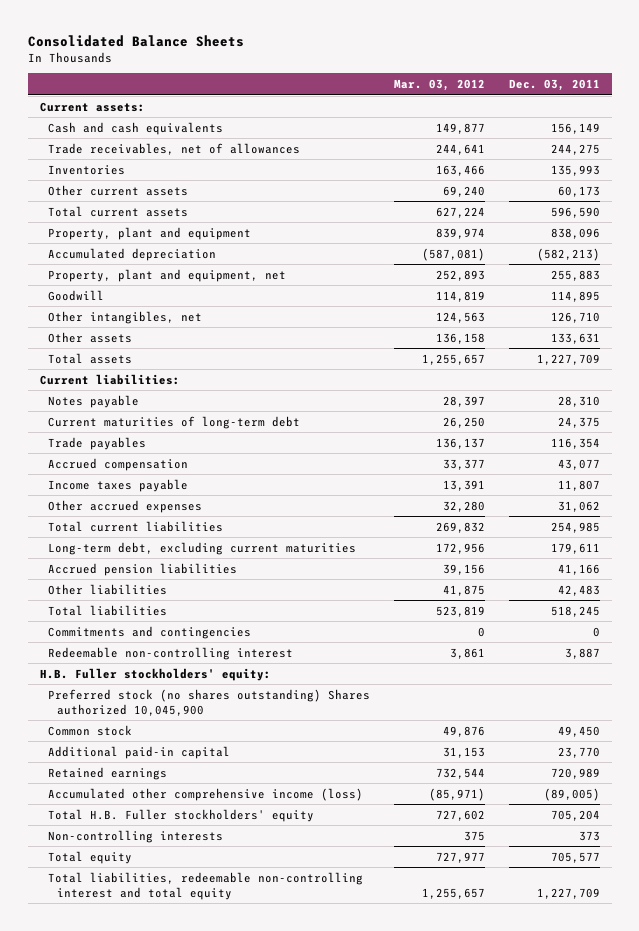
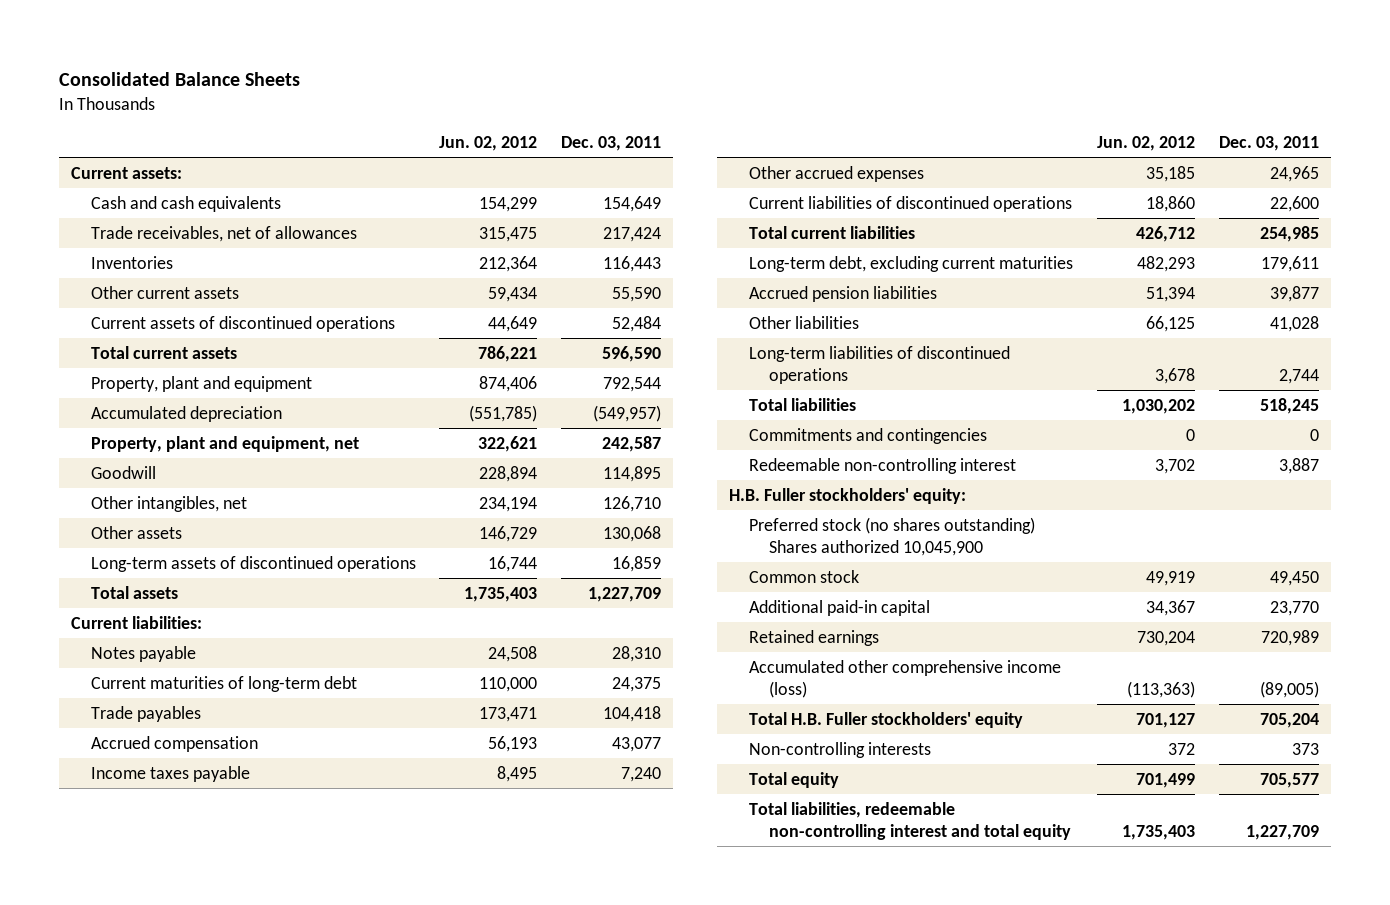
- | Mar. 03, 2012 | Dec. 03, 2011
+ | Jun. 02, 2012 | Dec. 03, 2011
- Cash and cash equivalents | 149,877 | 156,149
- Trade receivables, net of allowances | 244,641 | 244,275
- Inventories | 163,466 | 135,993
- Other current assets | 69,240 | 60,173
+ Cash and cash equivalents | 154,299 | 154,649
+ Trade receivables, net of allowances | 315,475 | 217,424
+ Inventories | 212,364 | 116,443
+ Other current assets | 59,434 | 55,590
+ Current assets of discontinued operations | 44,649 | 52,484
- Property, plant and equipment | 839,974 | 838,096
- Accumulated depreciation | (587,081) | (582,213)
- Property, plant and equipment, net | 252,893 | 255,883
+ Property, plant and equipment | 874,406 | 792,544
+ Accumulated depreciation | (551,785) | (549,957)
+ Property, plant and equipment, net | 322,621 | 242,587
- Other assets | 136,158 | 133,631
+ Other assets | 146,729 | 130,068
+ Long-term assets of discontinued operations | 16,744 | 16,859
- Trade payables | 136,137 | 116,354
+ Trade payables | 173,471 | 104,418
- Income taxes payable | 13,391 | 11,807
- Other accrued expenses | 32,280 | 31,062
+ Income taxes payable | 8,495 | 7,240
+ Other accrued expenses | 35,185 | 24,965
+ Current liabilities of discontinued operations | 18,860 | 22,600
- Accrued pension liabilities | 39,156 | 41,166
- Other liabilities | 41,875 | 42,483
+ Accrued pension liabilities | 51,394 | 39,877
+ Other liabilities | 66,125 | 41,028
+ Long-term liabilities of discontinued operations | 3,678 | 2,744

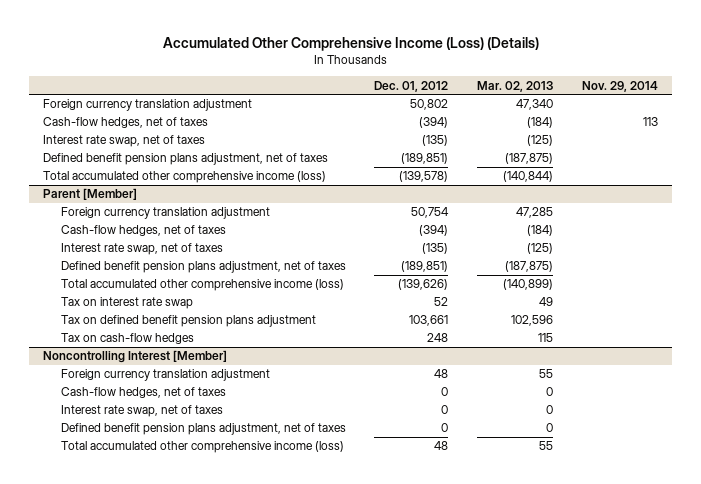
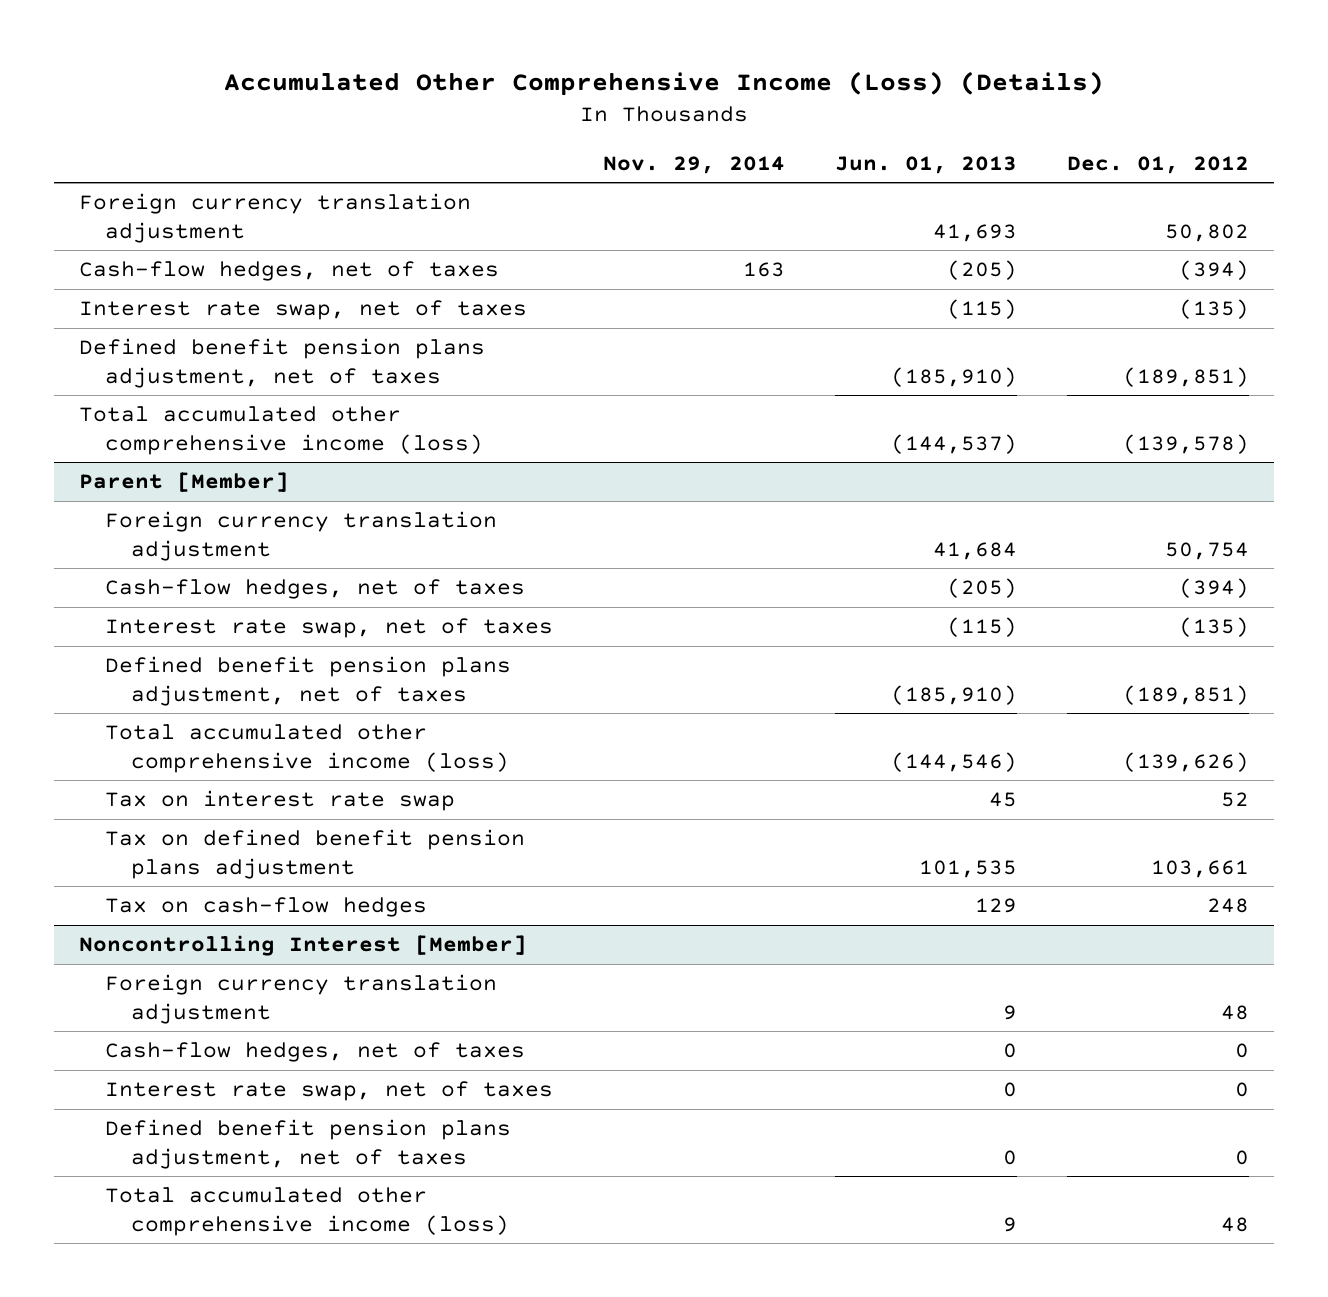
- | Dec. 01, 2012 | Mar. 02, 2013 | Nov. 29, 2014
+ | Nov. 29, 2014 | Jun. 01, 2013 | Dec. 01, 2012
- Cash-flow hedges, net of taxes | (394) | (184) | 113
+ Cash-flow hedges, net of taxes | 163 | (205) | (394)

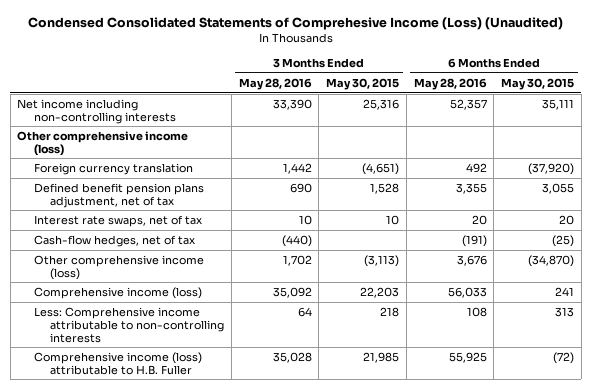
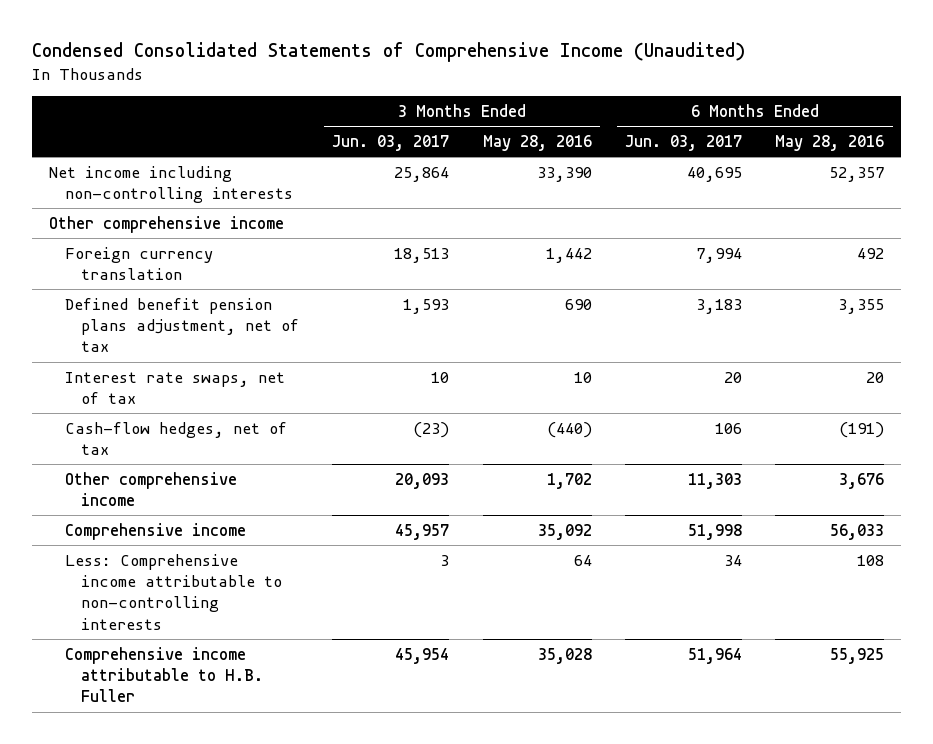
- Condensed Consolidated Statements of Comprehesive Income (Loss) (Unaudited)
+ Condensed Consolidated Statements of Comprehensive Income (Unaudited)
- | 3 Months Ended May 28, 2016 | 3 Months Ended May 30, 2015 | 6 Months Ended May 28, 2016 | 6 Months Ended May 30, 2015
+ | 3 Months Ended Jun. 03, 2017 | 3 Months Ended May 28, 2016 | 6 Months Ended Jun. 03, 2017 | 6 Months Ended May 28, 2016
- Other comprehensive income (loss)
+ Other comprehensive income
- Other comprehensive income (loss) | 1,702 | (3,113) | 3,676 | (34,870)
- Comprehensive income (loss) | 35,092 | 22,203 | 56,033 | 241
+ Other comprehensive income | 20,093 | 1,702 | 11,303 | 3,676
+ Comprehensive income | 45,957 | 35,092 | 51,998 | 56,033
- Comprehensive income (loss) attributable to H.B. Fuller | 35,028 | 21,985 | 55,925 | (72)
+ Comprehensive income attributable to H.B. Fuller | 45,954 | 35,028 | 51,964 | 55,925

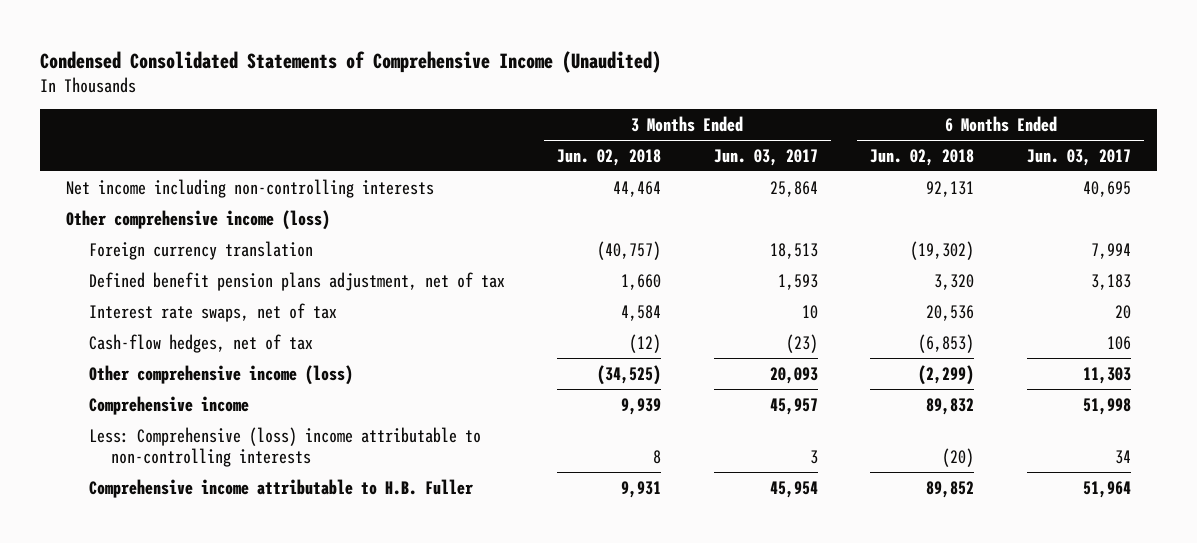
- | 3 Months Ended Jun. 03, 2017 | 3 Months Ended May 28, 2016 | 6 Months Ended Jun. 03, 2017 | 6 Months Ended May 28, 2016
+ | 3 Months Ended Jun. 02, 2018 | 3 Months Ended Jun. 03, 2017 | 6 Months Ended Jun. 02, 2018 | 6 Months Ended Jun. 03, 2017
- Other comprehensive income
+ Other comprehensive income (loss)
- Other comprehensive income | 20,093 | 1,702 | 11,303 | 3,676
+ Other comprehensive income (loss) | (34,525) | 20,093 | (2,299) | 11,303
- Less: Comprehensive income attributable to non-controlling interests | 3 | 64 | 34 | 108
+ Less: Comprehensive (loss) income attributable to non-controlling interests | 8 | 3 | (20) | 34

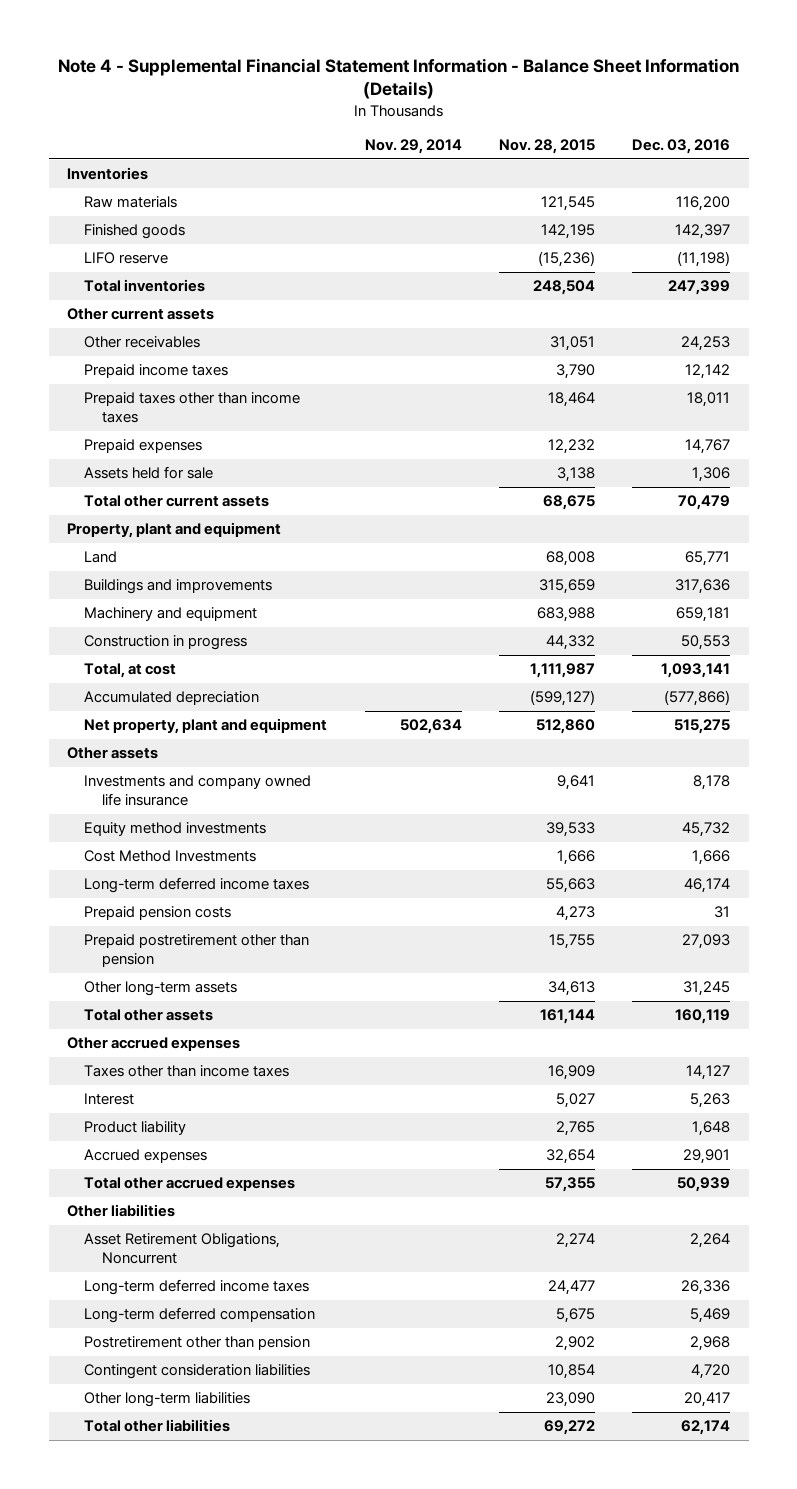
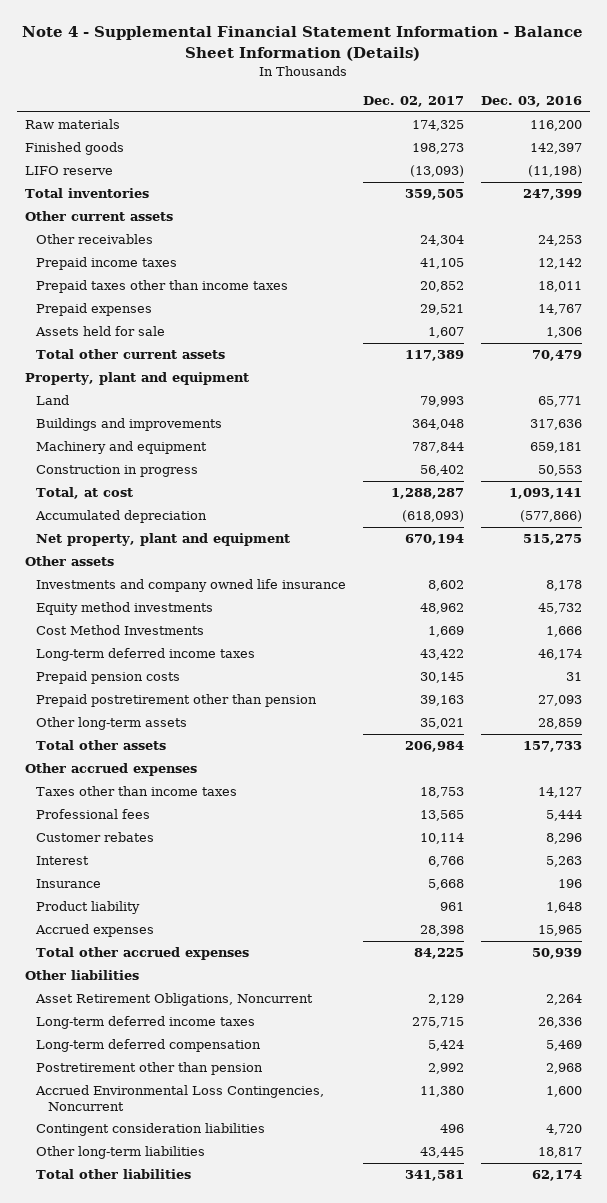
- | Nov. 29, 2014 | Nov. 28, 2015 | Dec. 03, 2016
+ | Dec. 02, 2017 | Dec. 03, 2016
- Inventories
- Other long-term assets | | 34,613 | 31,245
- Total other assets | | 161,144 | 160,119
+ Other long-term assets | 35,021 | 28,859
+ Total other assets | 206,984 | 157,733
+ Professional fees | 13,565 | 5,444
+ Customer rebates | 10,114 | 8,296
+ Insurance | 5,668 | 196
- Accrued expenses | | 32,654 | 29,901
+ Accrued expenses | 28,398 | 15,965
+ Accrued Environmental Loss Contingencies, Noncurrent | 11,380 | 1,600
- Other long-term liabilities | | 23,090 | 20,417
+ Other long-term liabilities | 43,445 | 18,817

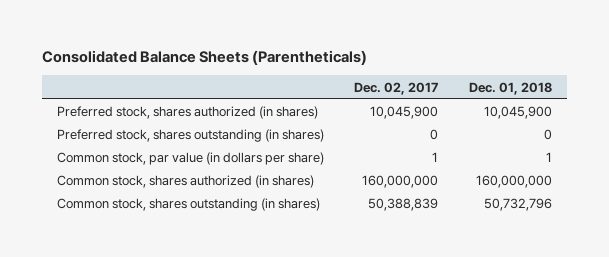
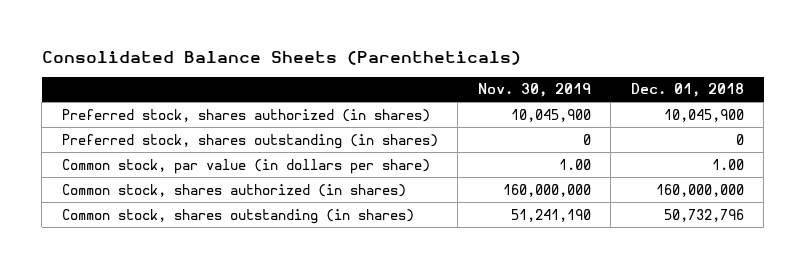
- | Dec. 02, 2017 | Dec. 01, 2018
+ | Nov. 30, 2019 | Dec. 01, 2018
- Common stock, par value (in dollars per share) | 1 | 1
+ Common stock, par value (in dollars per share) | 1.00 | 1.00

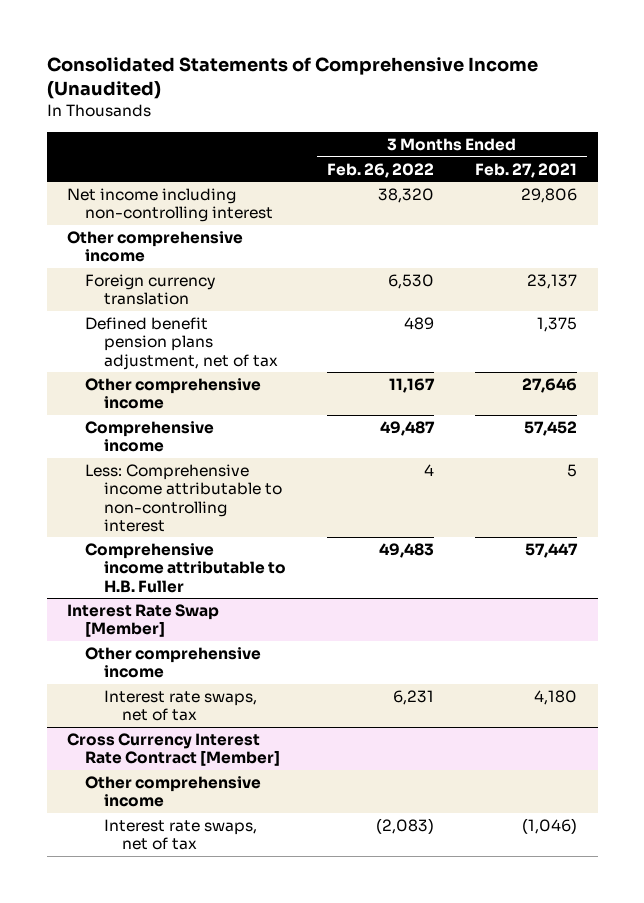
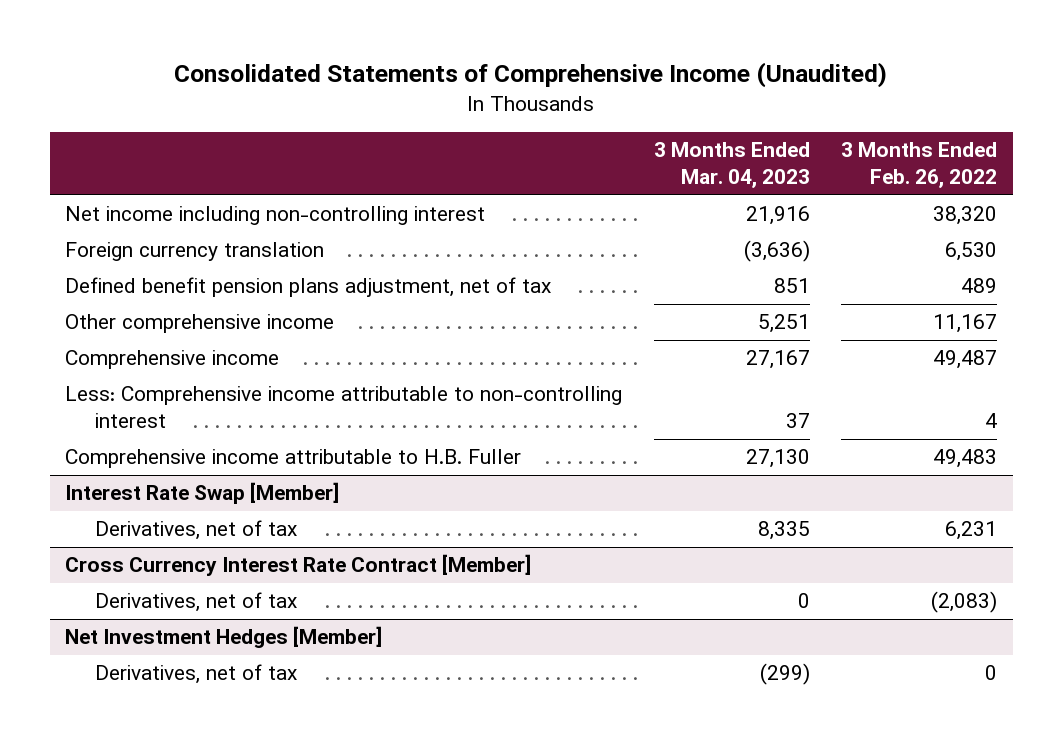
- | 3 Months Ended Feb. 26, 2022 | 3 Months Ended Feb. 27, 2021
+ | 3 Months Ended Mar. 04, 2023 | 3 Months Ended Feb. 26, 2022
- Other comprehensive income
@ Interest Rate Swap [Member]
- Other comprehensive income
- Interest rate swaps, net of tax | 6,231 | 4,180
+ Derivatives, net of tax | 8,335 | 6,231
@ Cross Currency Interest Rate Contract [Member]
- Other comprehensive income
- Interest rate swaps, net of tax | (2,083) | (1,046)
+ Derivatives, net of tax | 0 | (2,083)
+ Net Investment Hedges [Member]
+ Derivatives, net of tax | (299) | 0

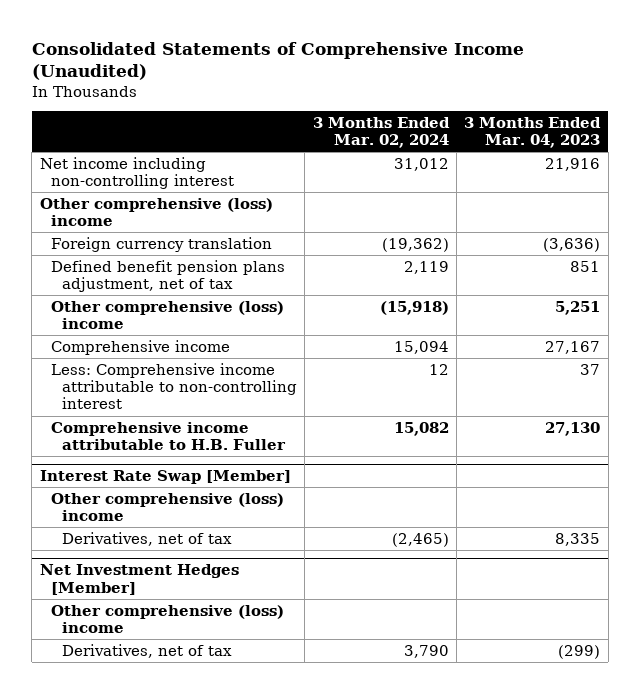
- | 3 Months Ended Mar. 04, 2023 | 3 Months Ended Feb. 26, 2022
+ | 3 Months Ended Mar. 02, 2024 | 3 Months Ended Mar. 04, 2023
+ Other comprehensive (loss) income
- Other comprehensive income | 5,251 | 11,167
+ Other comprehensive (loss) income | (15,918) | 5,251
@ Interest Rate Swap [Member]
+ Other comprehensive (loss) income
- Cross Currency Interest Rate Contract [Member]
- Derivatives, net of tax | 0 | (2,083)
@ Net Investment Hedges [Member]
+ Other comprehensive (loss) income

